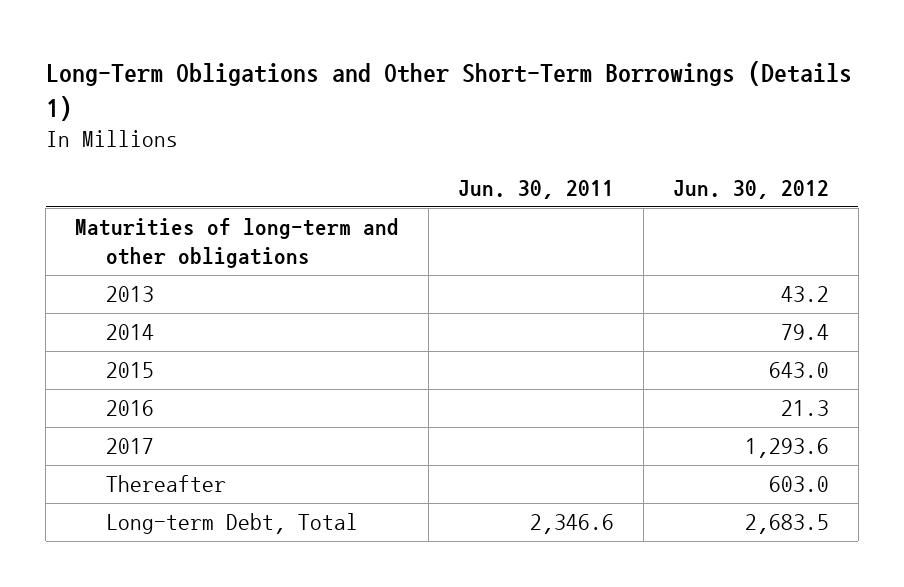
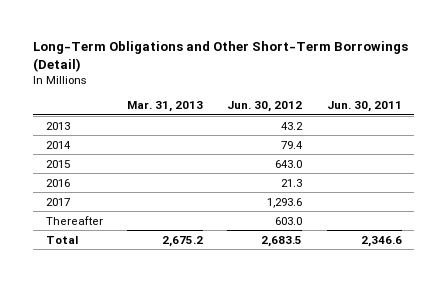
- Long-Term Obligations and Other Short-Term Borrowings (Details 1)
+ Long-Term Obligations and Other Short-Term Borrowings (Detail)
- | Jun. 30, 2011 | Jun. 30, 2012
+ | Mar. 31, 2013 | Jun. 30, 2012 | Jun. 30, 2011
- Maturities of long-term and other obligations
- Long-term Debt, Total | 2,346.6 | 2,683.5
+ Total | 2,675.2 | 2,683.5 | 2,346.6

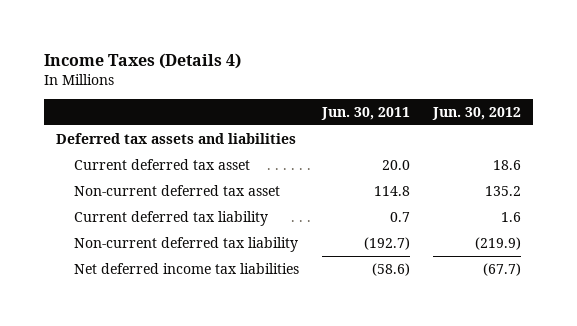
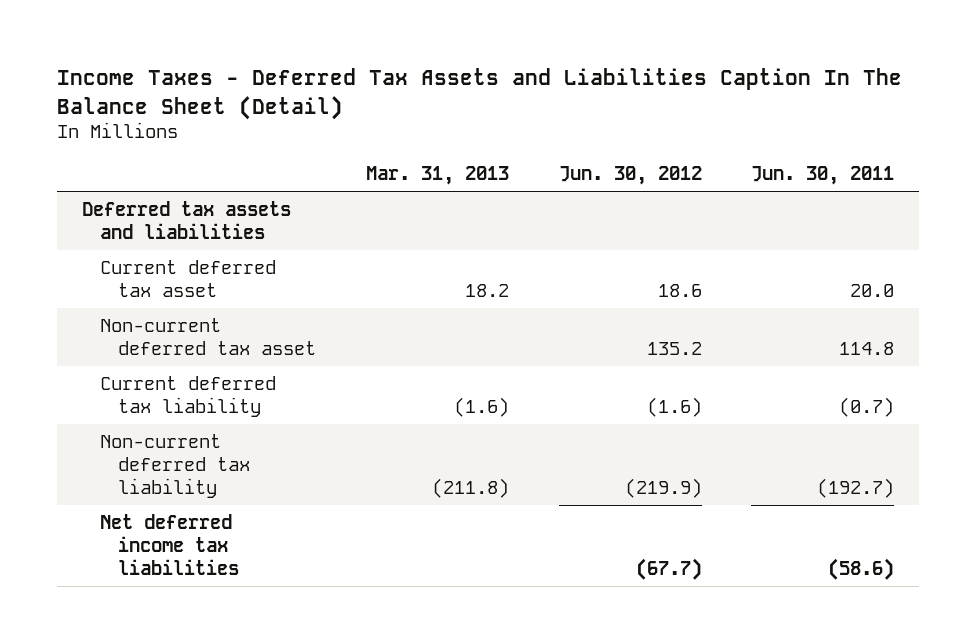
- Income Taxes (Details 4)
+ Income Taxes - Deferred Tax Assets and Liabilities Caption In The Balance Sheet (Detail)
- | Jun. 30, 2011 | Jun. 30, 2012
+ | Mar. 31, 2013 | Jun. 30, 2012 | Jun. 30, 2011
- Current deferred tax liability | 0.7 | 1.6
+ Current deferred tax liability | (1.6) | (1.6) | (0.7)

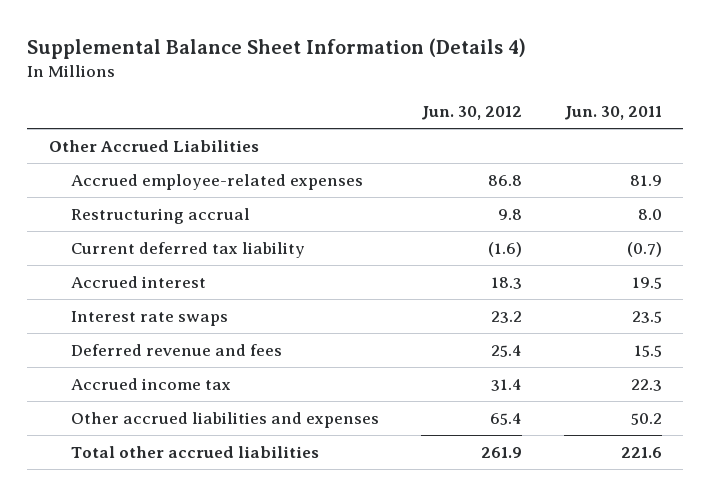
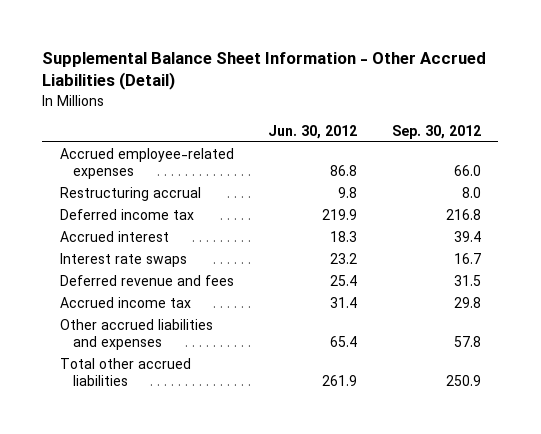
- Supplemental Balance Sheet Information (Details 4)
+ Supplemental Balance Sheet Information - Other Accrued Liabilities (Detail)
- | Jun. 30, 2012 | Jun. 30, 2011
+ | Jun. 30, 2012 | Sep. 30, 2012
- Other Accrued Liabilities
- Current deferred tax liability | (1.6) | (0.7)
+ Deferred income tax | 219.9 | 216.8

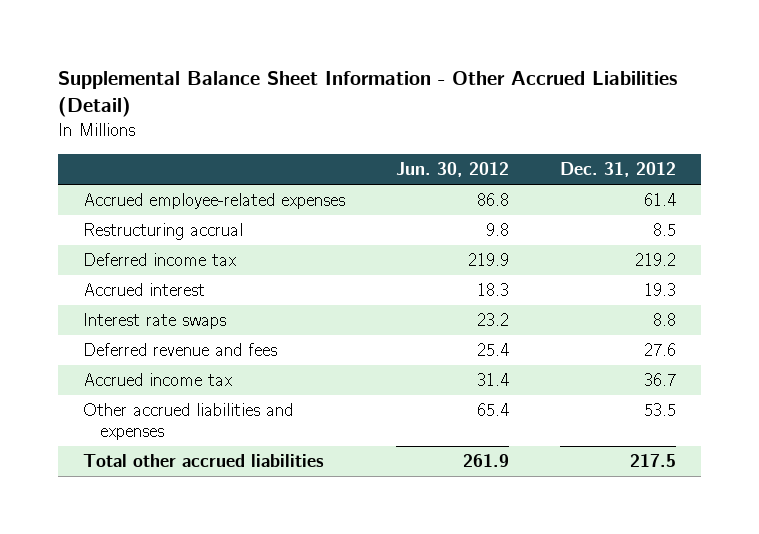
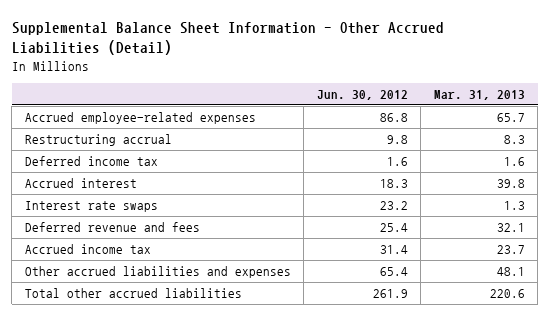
- | Jun. 30, 2012 | Dec. 31, 2012
+ | Jun. 30, 2012 | Mar. 31, 2013
- Deferred income tax | 219.9 | 219.2
+ Deferred income tax | 1.6 | 1.6

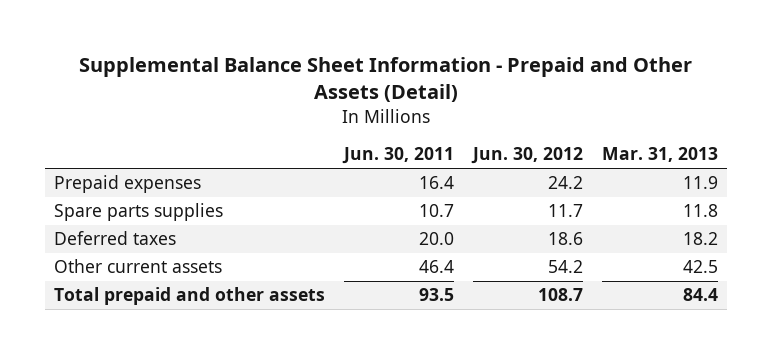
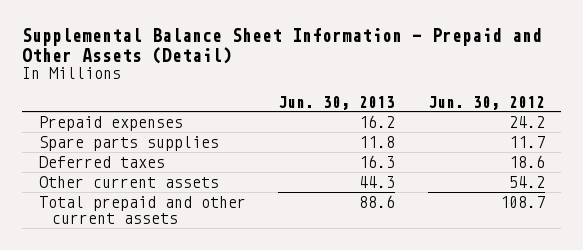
- | Jun. 30, 2011 | Jun. 30, 2012 | Mar. 31, 2013
+ | Jun. 30, 2013 | Jun. 30, 2012
- Total prepaid and other assets | 93.5 | 108.7 | 84.4
+ Total prepaid and other current assets | 88.6 | 108.7

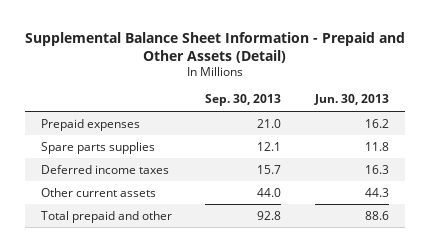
- | Jun. 30, 2013 | Jun. 30, 2012
+ | Sep. 30, 2013 | Jun. 30, 2013
- Deferred taxes | 16.3 | 18.6
+ Deferred income taxes | 15.7 | 16.3
- Total prepaid and other current assets | 88.6 | 108.7
+ Total prepaid and other | 92.8 | 88.6

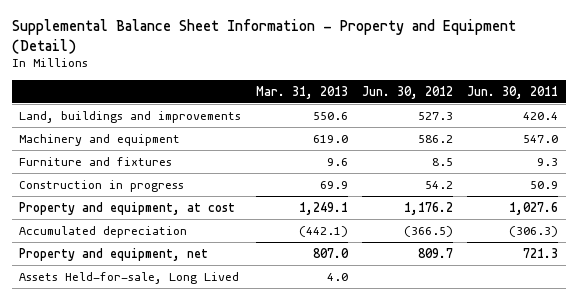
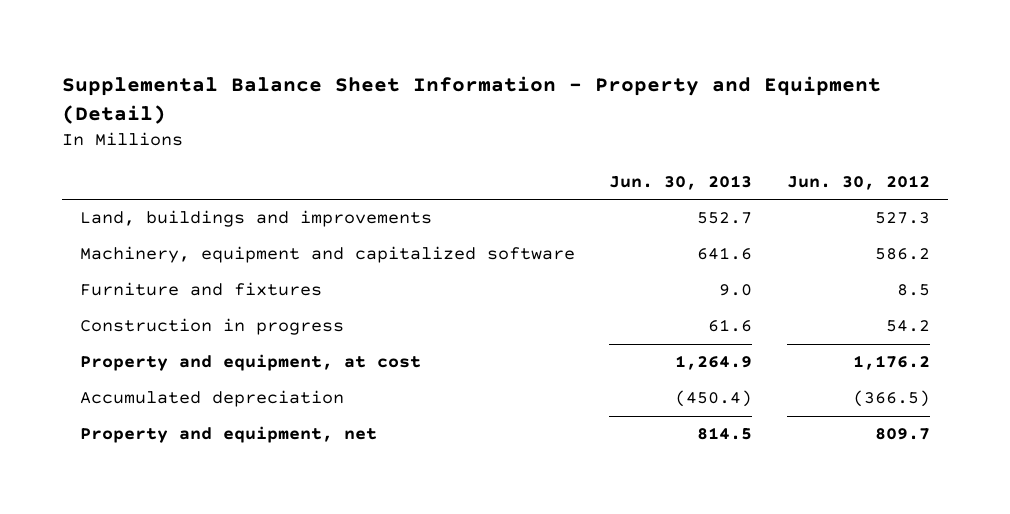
- | Mar. 31, 2013 | Jun. 30, 2012 | Jun. 30, 2011
+ | Jun. 30, 2013 | Jun. 30, 2012
- Machinery and equipment | 619.0 | 586.2 | 547.0
+ Machinery, equipment and capitalized software | 641.6 | 586.2
- Assets Held-for-sale, Long Lived | 4.0 | |

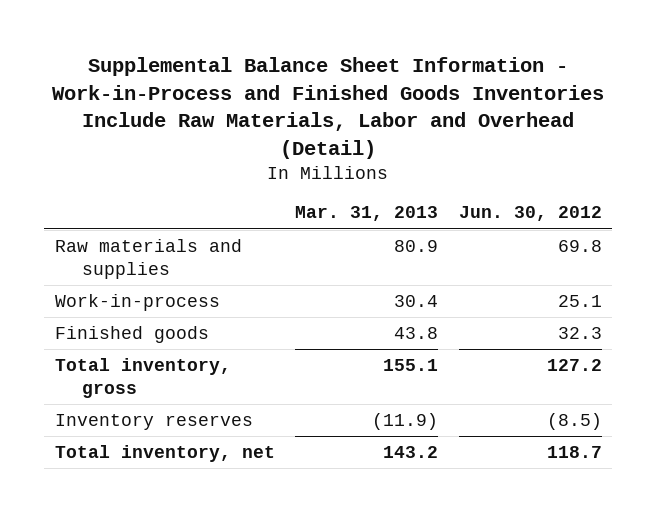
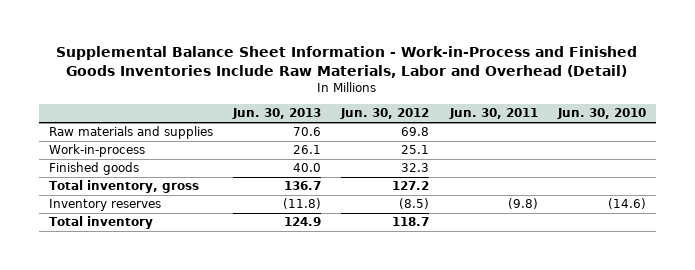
- | Mar. 31, 2013 | Jun. 30, 2012
+ | Jun. 30, 2013 | Jun. 30, 2012 | Jun. 30, 2011 | Jun. 30, 2010
- Total inventory, net | 143.2 | 118.7
+ Total inventory | 124.9 | 118.7 | |

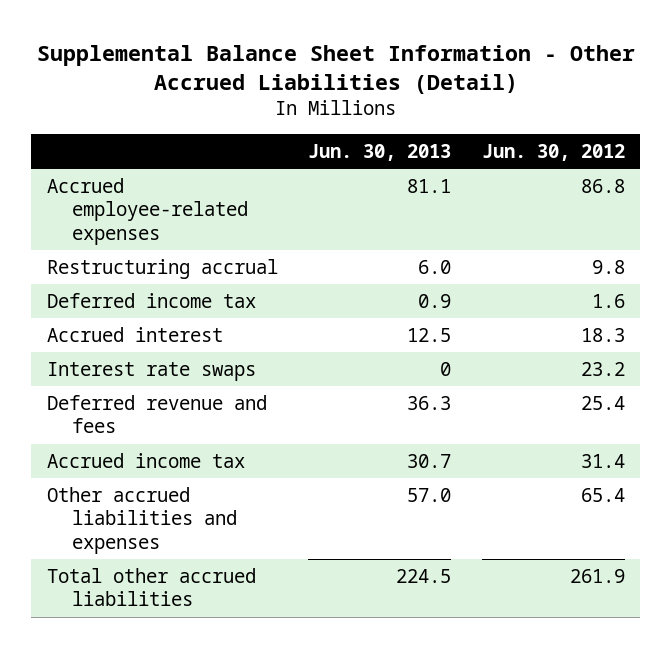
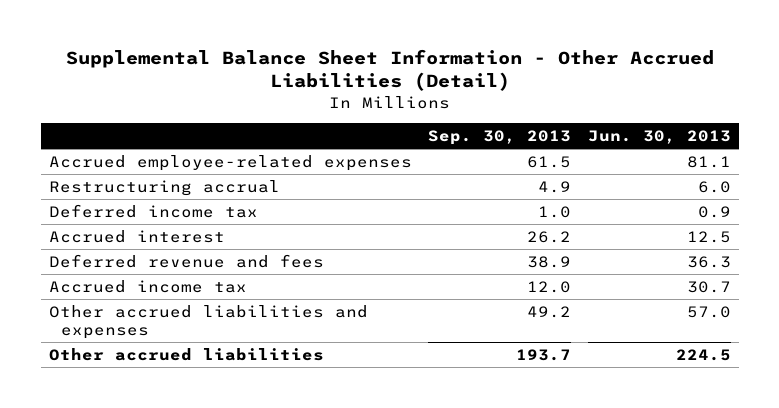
- | Jun. 30, 2013 | Jun. 30, 2012
+ | Sep. 30, 2013 | Jun. 30, 2013
- Interest rate swaps | 0 | 23.2
- Total other accrued liabilities | 224.5 | 261.9
+ Other accrued liabilities | 193.7 | 224.5

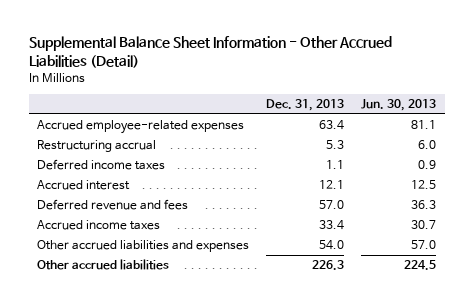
- | Sep. 30, 2013 | Jun. 30, 2013
+ | Dec. 31, 2013 | Jun. 30, 2013
- Deferred income tax | 1.0 | 0.9
+ Deferred income taxes | 1.1 | 0.9
- Accrued income tax | 12.0 | 30.7
+ Accrued income taxes | 33.4 | 30.7

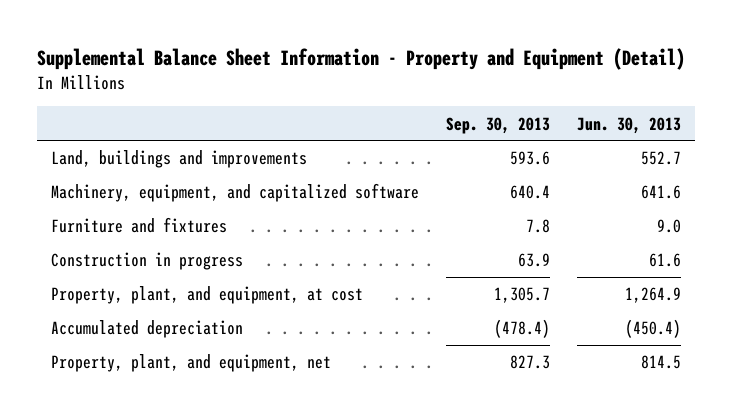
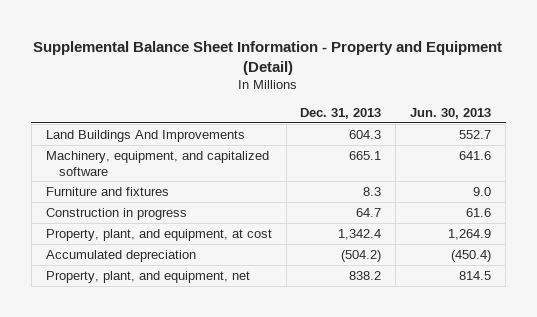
- | Sep. 30, 2013 | Jun. 30, 2013
+ | Dec. 31, 2013 | Jun. 30, 2013
- Land, buildings and improvements | 593.6 | 552.7
+ Land Buildings And Improvements | 604.3 | 552.7

